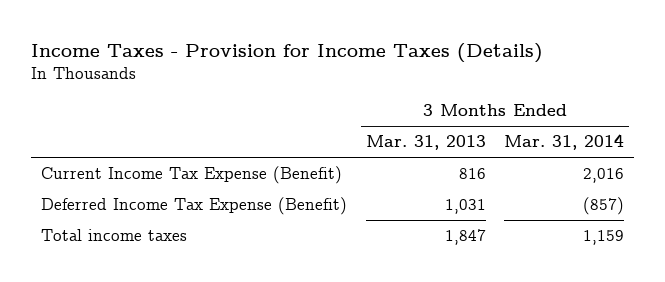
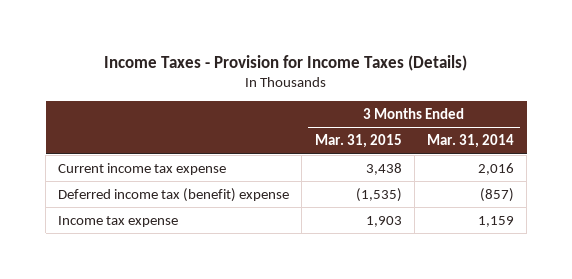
- | 3 Months Ended Mar. 31, 2013 | 3 Months Ended Mar. 31, 2014
+ | 3 Months Ended Mar. 31, 2015 | 3 Months Ended Mar. 31, 2014
- Current Income Tax Expense (Benefit) | 816 | 2,016
- Deferred Income Tax Expense (Benefit) | 1,031 | (857)
- Total income taxes | 1,847 | 1,159
+ Current income tax expense | 3,438 | 2,016
+ Deferred income tax (benefit) expense | (1,535) | (857)
+ Income tax expense | 1,903 | 1,159

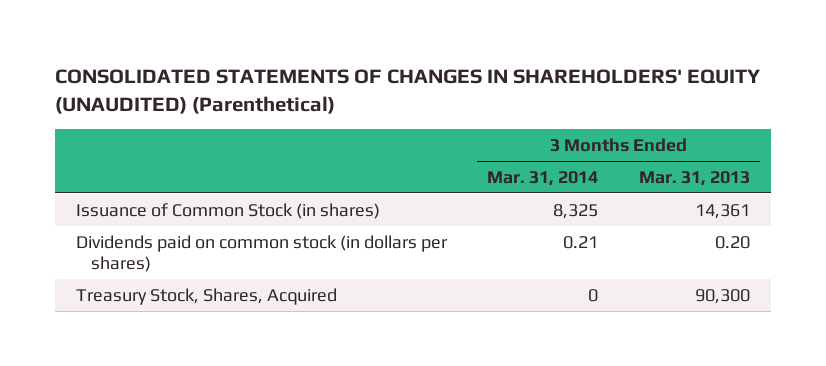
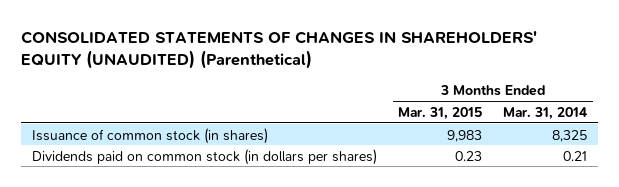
- | 3 Months Ended Mar. 31, 2014 | 3 Months Ended Mar. 31, 2013
+ | 3 Months Ended Mar. 31, 2015 | 3 Months Ended Mar. 31, 2014
- Issuance of Common Stock (in shares) | 8,325 | 14,361
+ Issuance of common stock (in shares) | 9,983 | 8,325
- Treasury Stock, Shares, Acquired | 0 | 90,300

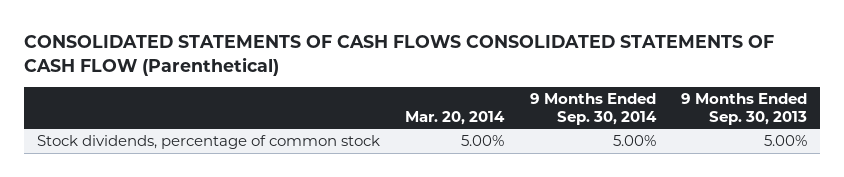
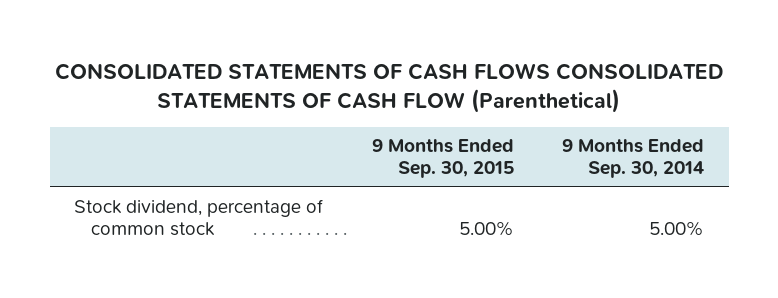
- | Mar. 20, 2014 | 9 Months Ended Sep. 30, 2014 | 9 Months Ended Sep. 30, 2013
+ | 9 Months Ended Sep. 30, 2015 | 9 Months Ended Sep. 30, 2014
- Stock dividends, percentage of common stock | 5.00% | 5.00% | 5.00%
+ Stock dividend, percentage of common stock | 5.00% | 5.00%

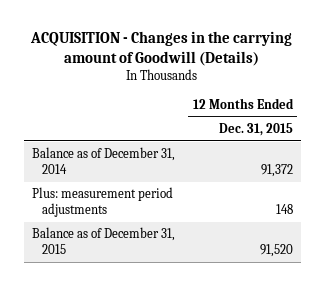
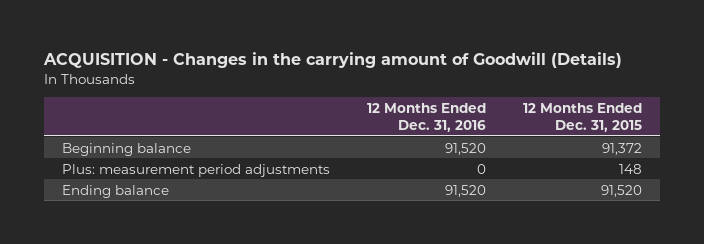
- | 12 Months Ended Dec. 31, 2015
+ | 12 Months Ended Dec. 31, 2016 | 12 Months Ended Dec. 31, 2015
- Balance as of December 31, 2014 | 91,372
+ Beginning balance | 91,520 | 91,372
- Balance as of December 31, 2015 | 91,520
+ Ending balance | 91,520 | 91,520

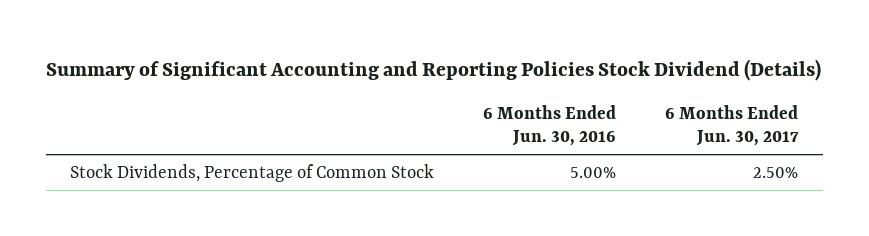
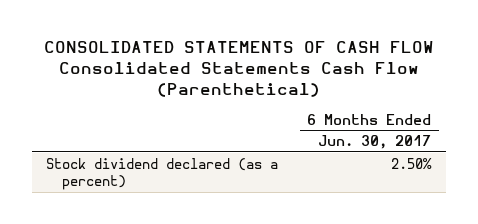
- Summary of Significant Accounting and Reporting Policies Stock Dividend (Details)
+ CONSOLIDATED STATEMENTS OF CASH FLOW Consolidated Statements Cash Flow (Parenthetical)
- | 6 Months Ended Jun. 30, 2016 | 6 Months Ended Jun. 30, 2017
+ | 6 Months Ended Jun. 30, 2017
- Stock Dividends, Percentage of Common Stock | 5.00% | 2.50%
+ Stock dividend declared (as a percent) | 2.50%

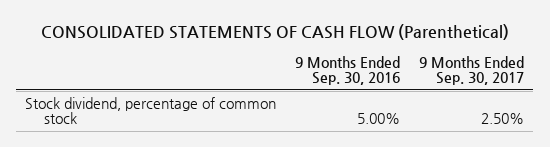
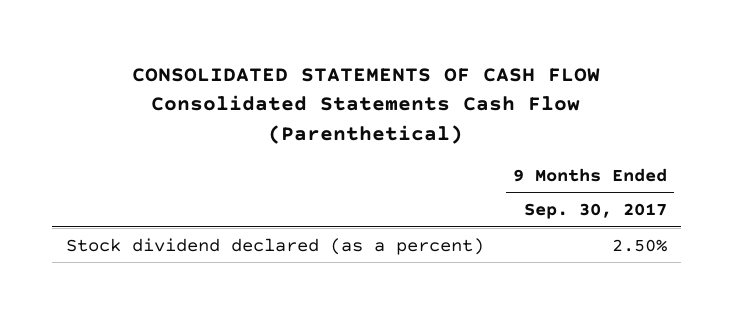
- CONSOLIDATED STATEMENTS OF CASH FLOW (Parenthetical)
+ CONSOLIDATED STATEMENTS OF CASH FLOW Consolidated Statements Cash Flow (Parenthetical)
- | 9 Months Ended Sep. 30, 2016 | 9 Months Ended Sep. 30, 2017
+ | 9 Months Ended Sep. 30, 2017
- Stock dividend, percentage of common stock | 5.00% | 2.50%
+ Stock dividend declared (as a percent) | 2.50%

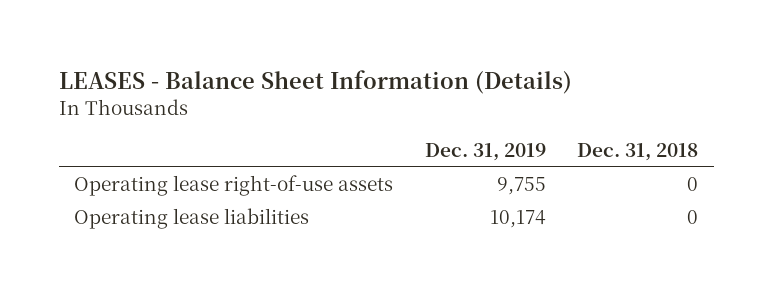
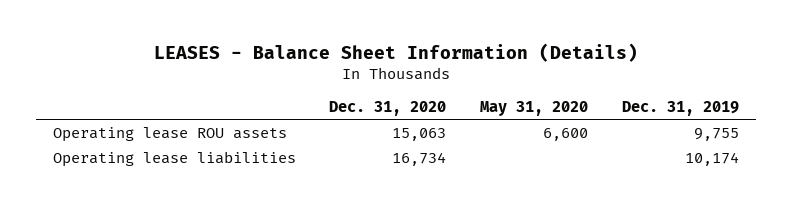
- | Dec. 31, 2019 | Dec. 31, 2018
+ | Dec. 31, 2020 | May 31, 2020 | Dec. 31, 2019
- Operating lease right-of-use assets | 9,755 | 0
+ Operating lease ROU assets | 15,063 | 6,600 | 9,755

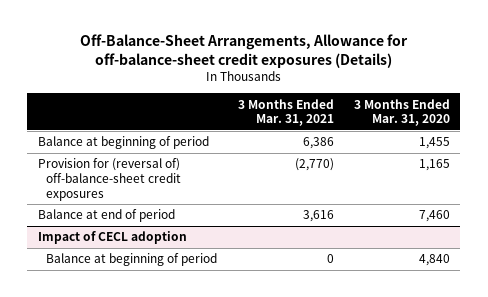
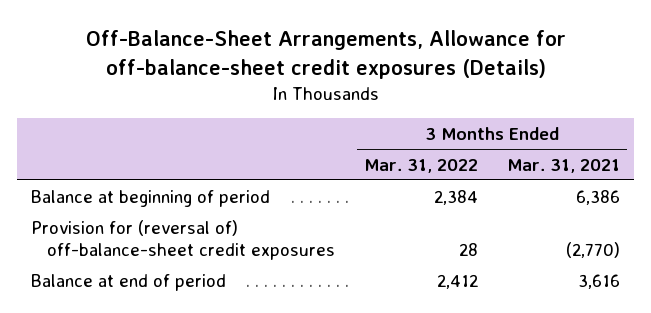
- | 3 Months Ended Mar. 31, 2021 | 3 Months Ended Mar. 31, 2020
+ | 3 Months Ended Mar. 31, 2022 | 3 Months Ended Mar. 31, 2021
- Impact of CECL adoption
- Balance at beginning of period | 0 | 4,840

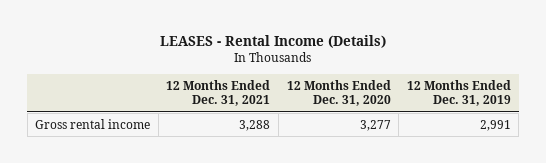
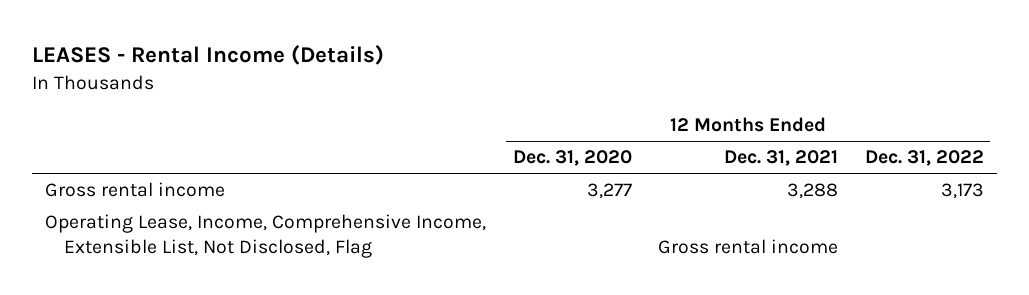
- | 12 Months Ended Dec. 31, 2021 | 12 Months Ended Dec. 31, 2020 | 12 Months Ended Dec. 31, 2019
+ | 12 Months Ended Dec. 31, 2020 | 12 Months Ended Dec. 31, 2021 | 12 Months Ended Dec. 31, 2022
+ Operating Lease, Income, Comprehensive Income, Extensible List, Not Disclosed, Flag | | Gross rental income |

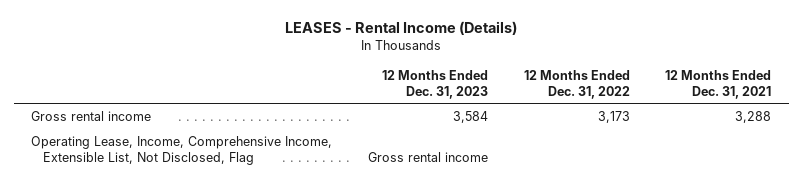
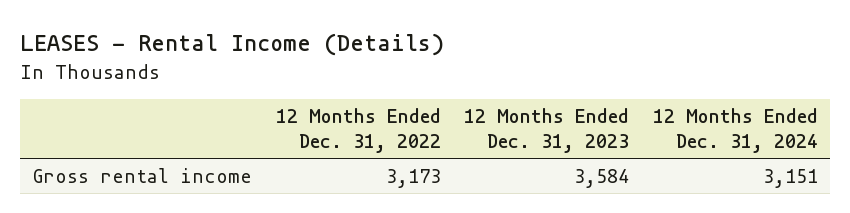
- | 12 Months Ended Dec. 31, 2023 | 12 Months Ended Dec. 31, 2022 | 12 Months Ended Dec. 31, 2021
+ | 12 Months Ended Dec. 31, 2022 | 12 Months Ended Dec. 31, 2023 | 12 Months Ended Dec. 31, 2024
- Operating Lease, Income, Comprehensive Income, Extensible List, Not Disclosed, Flag | Gross rental income | |

